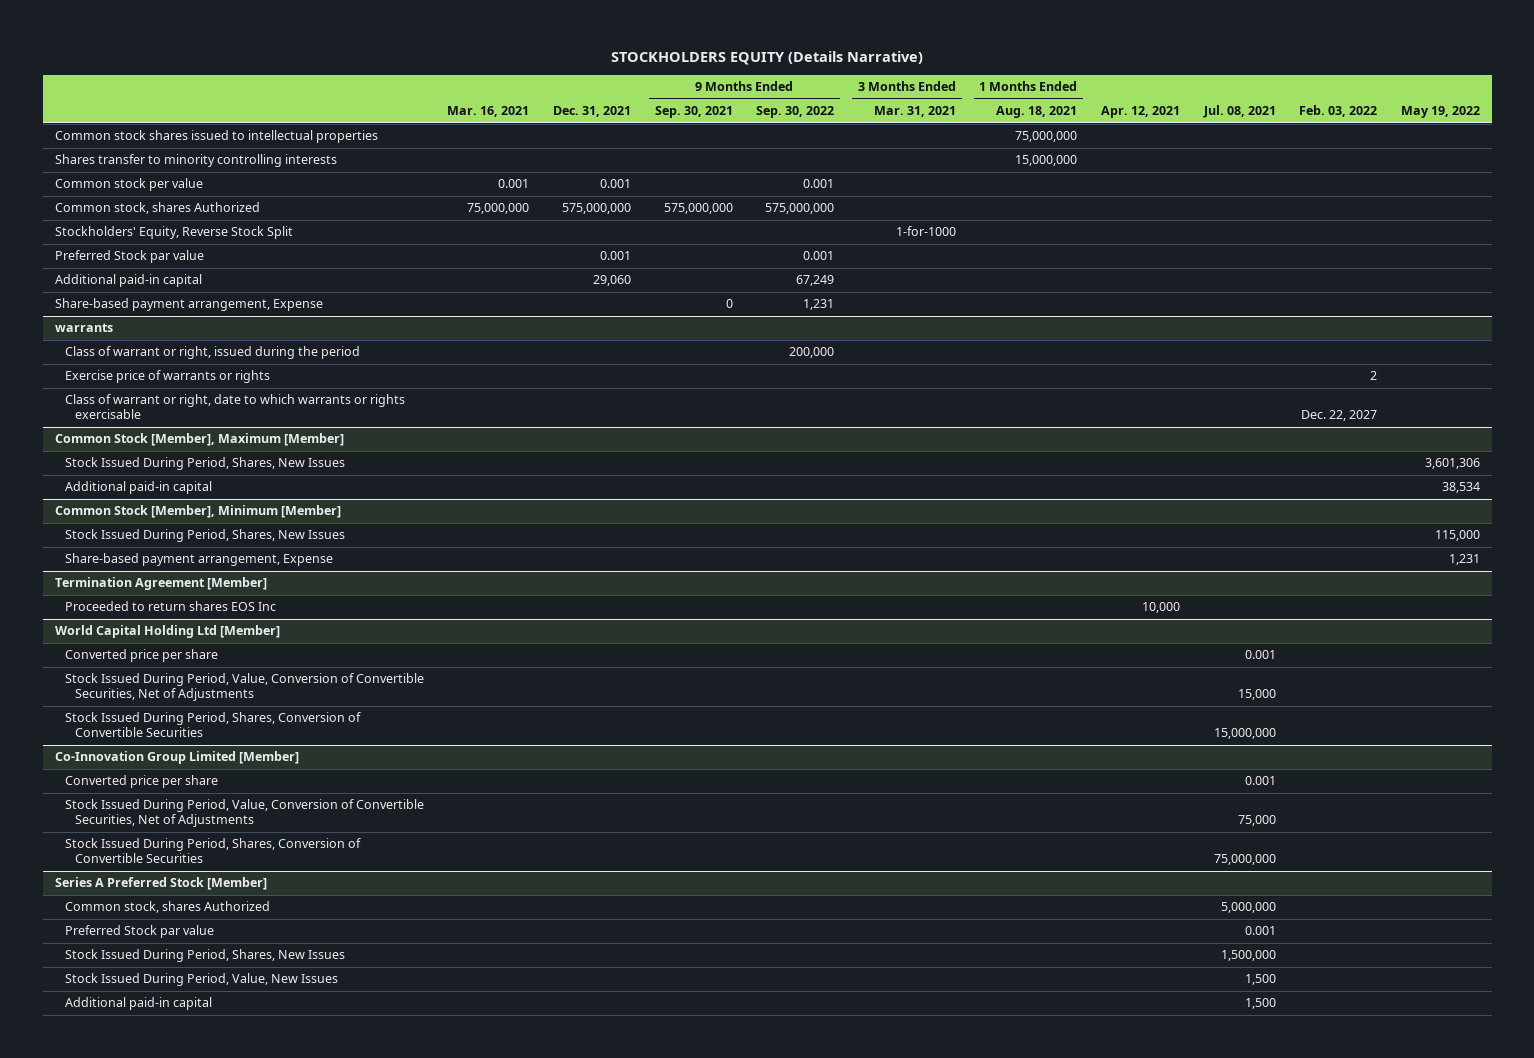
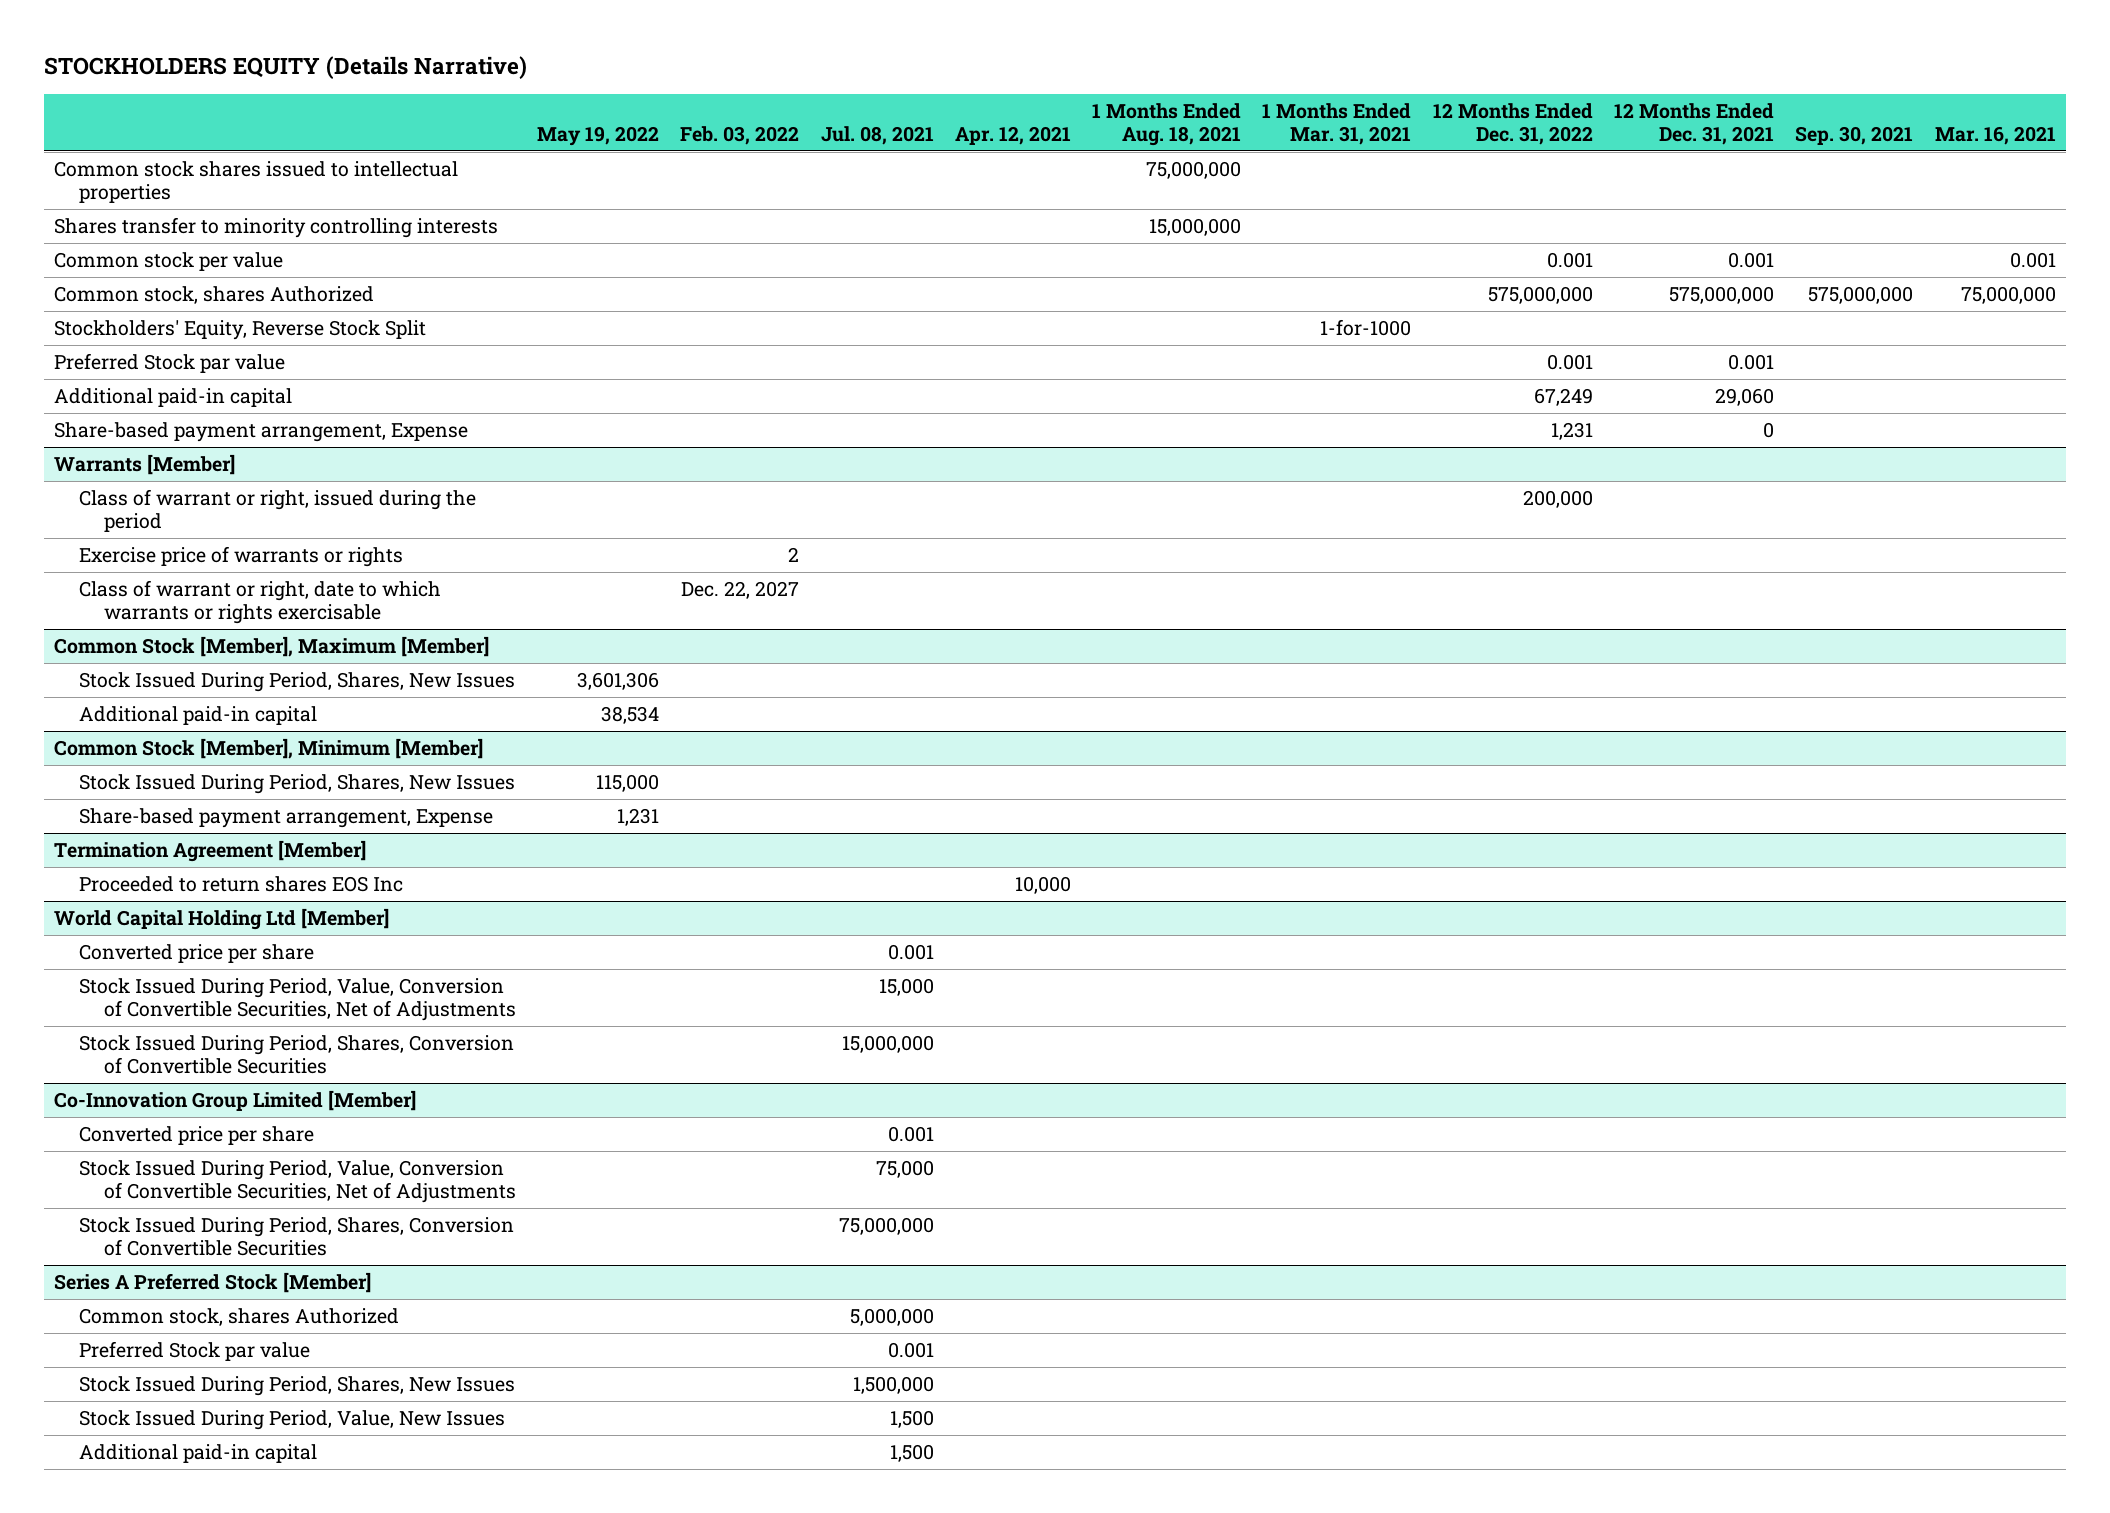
- | Mar. 16, 2021 | Dec. 31, 2021 | 9 Months Ended Sep. 30, 2021 | 9 Months Ended Sep. 30, 2022 | 3 Months Ended Mar. 31, 2021 | 1 Months Ended Aug. 18, 2021 | Apr. 12, 2021 | Jul. 08, 2021 | Feb. 03, 2022 | May 19, 2022
+ | May 19, 2022 | Feb. 03, 2022 | Jul. 08, 2021 | Apr. 12, 2021 | 1 Months Ended Aug. 18, 2021 | 1 Months Ended Mar. 31, 2021 | 12 Months Ended Dec. 31, 2022 | 12 Months Ended Dec. 31, 2021 | Sep. 30, 2021 | Mar. 16, 2021
- warrants
+ Warrants [Member]

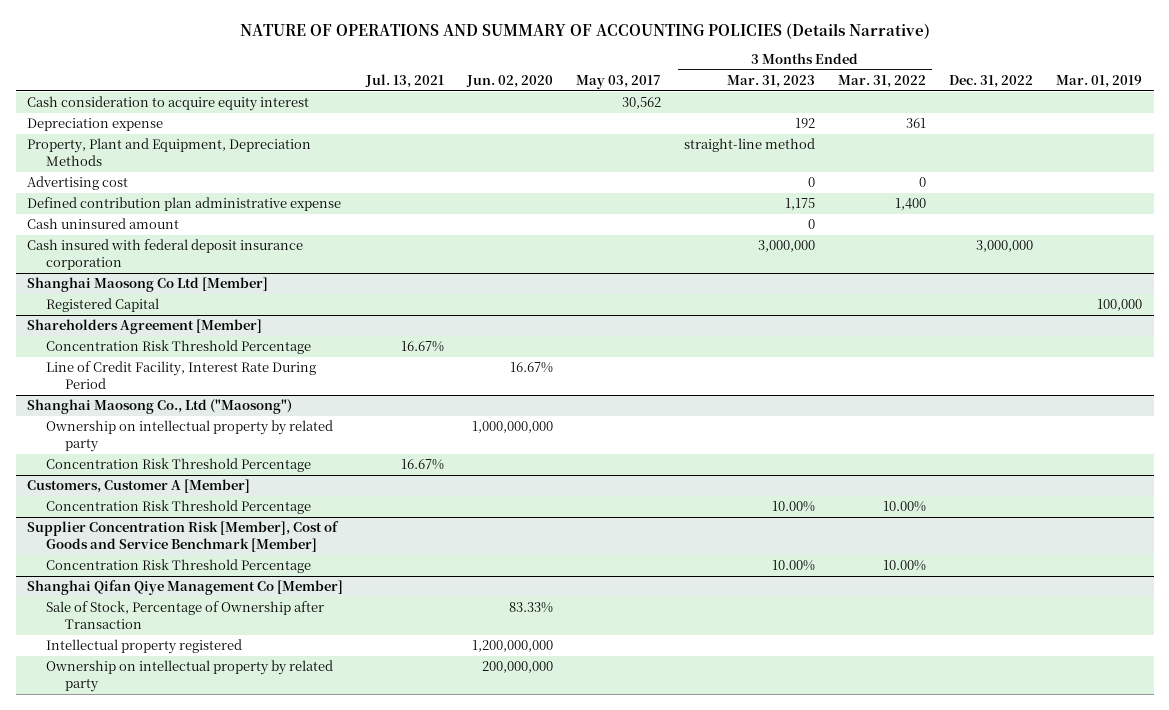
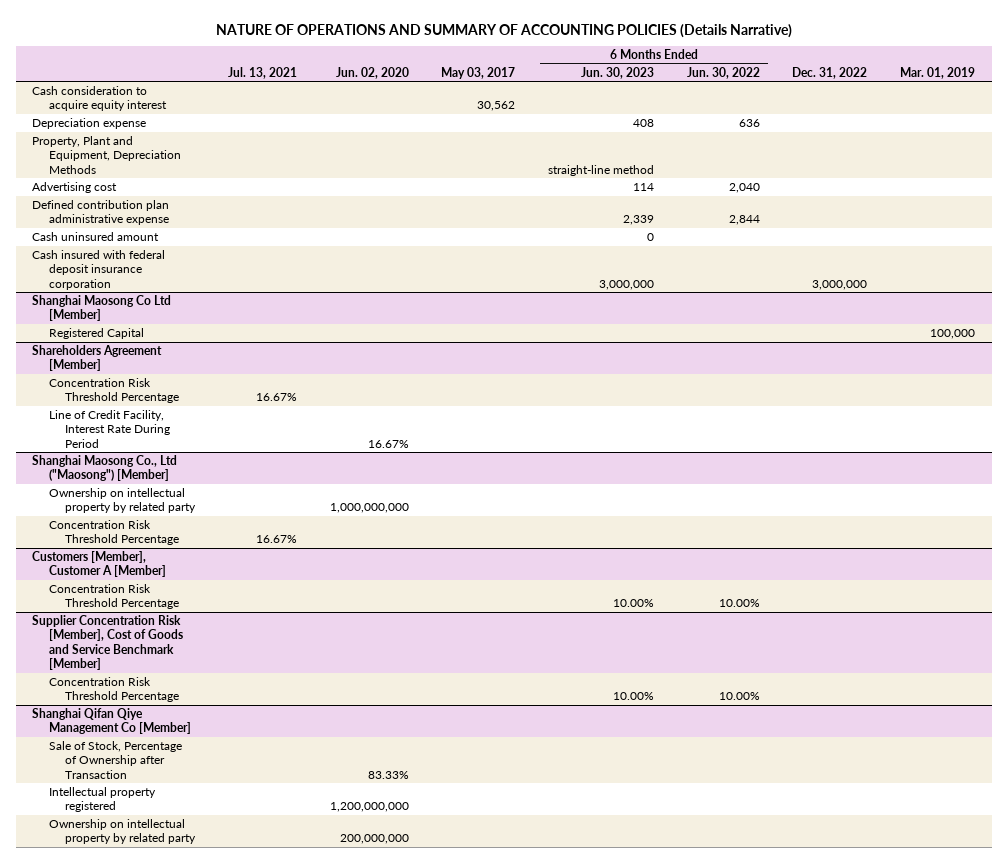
- | Jul. 13, 2021 | Jun. 02, 2020 | May 03, 2017 | 3 Months Ended Mar. 31, 2023 | 3 Months Ended Mar. 31, 2022 | Dec. 31, 2022 | Mar. 01, 2019
+ | Jul. 13, 2021 | Jun. 02, 2020 | May 03, 2017 | 6 Months Ended Jun. 30, 2023 | 6 Months Ended Jun. 30, 2022 | Dec. 31, 2022 | Mar. 01, 2019
- Shanghai Maosong Co., Ltd ("Maosong")
+ Shanghai Maosong Co., Ltd ("Maosong") [Member]
- Customers, Customer A [Member]
+ Customers [Member], Customer A [Member]

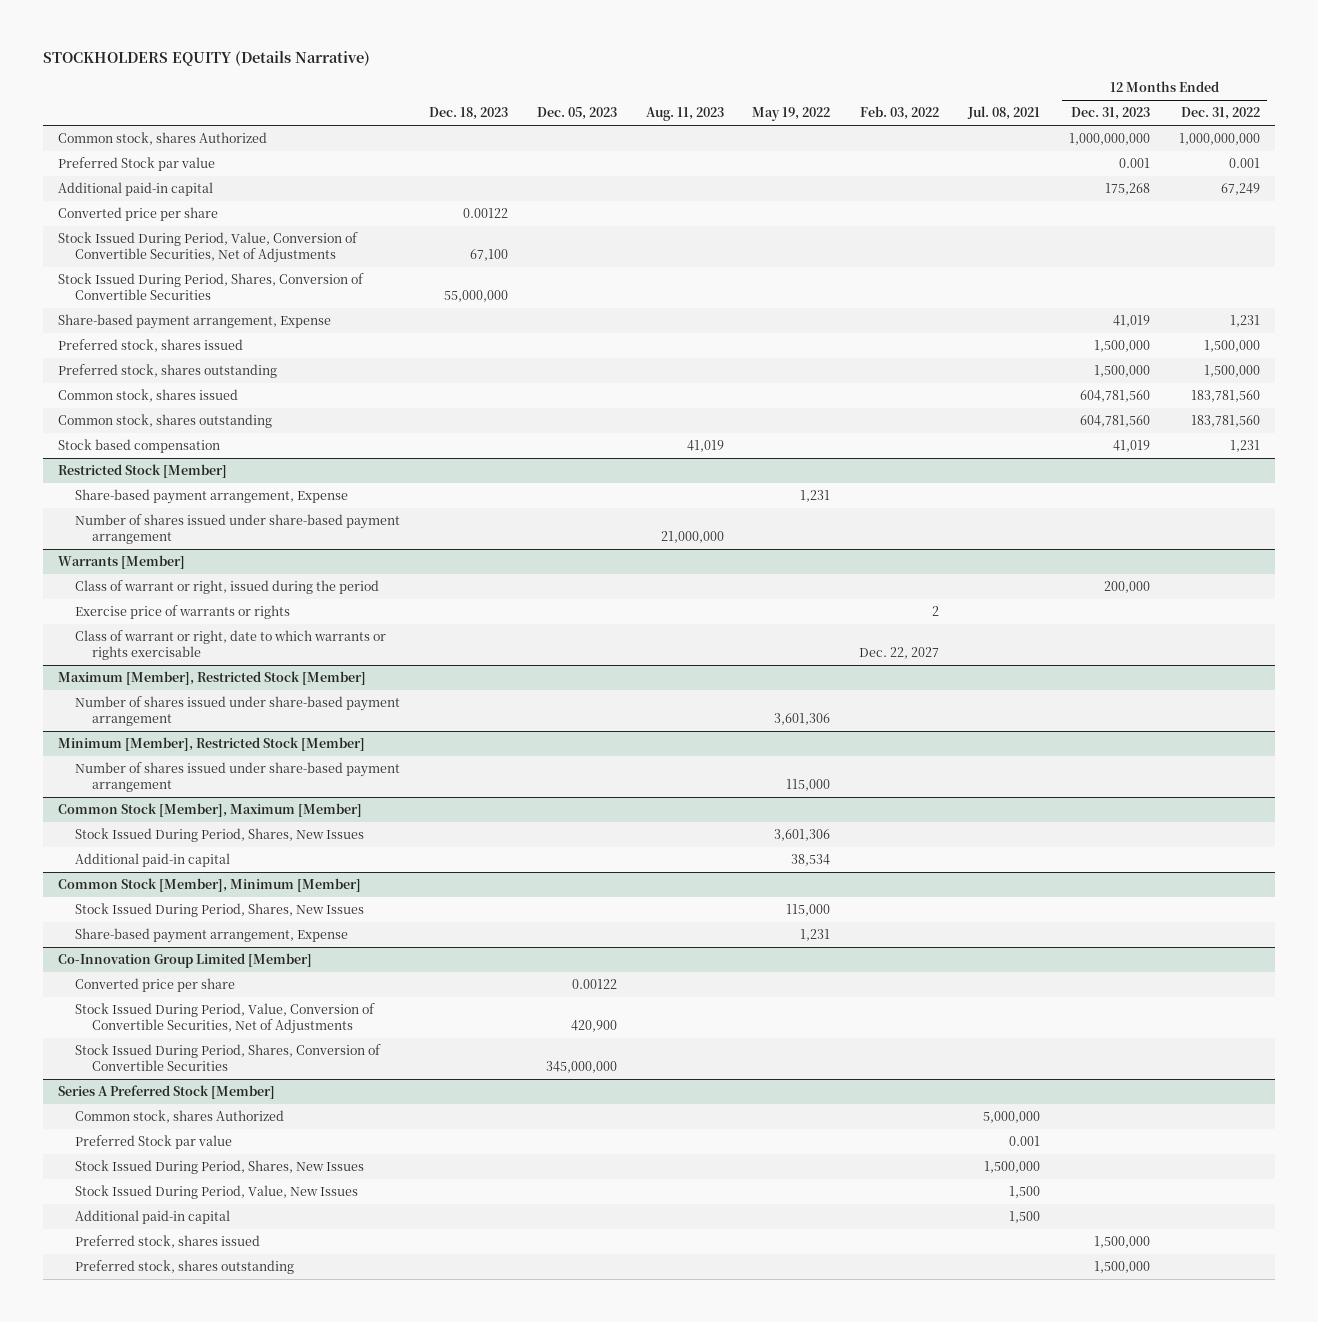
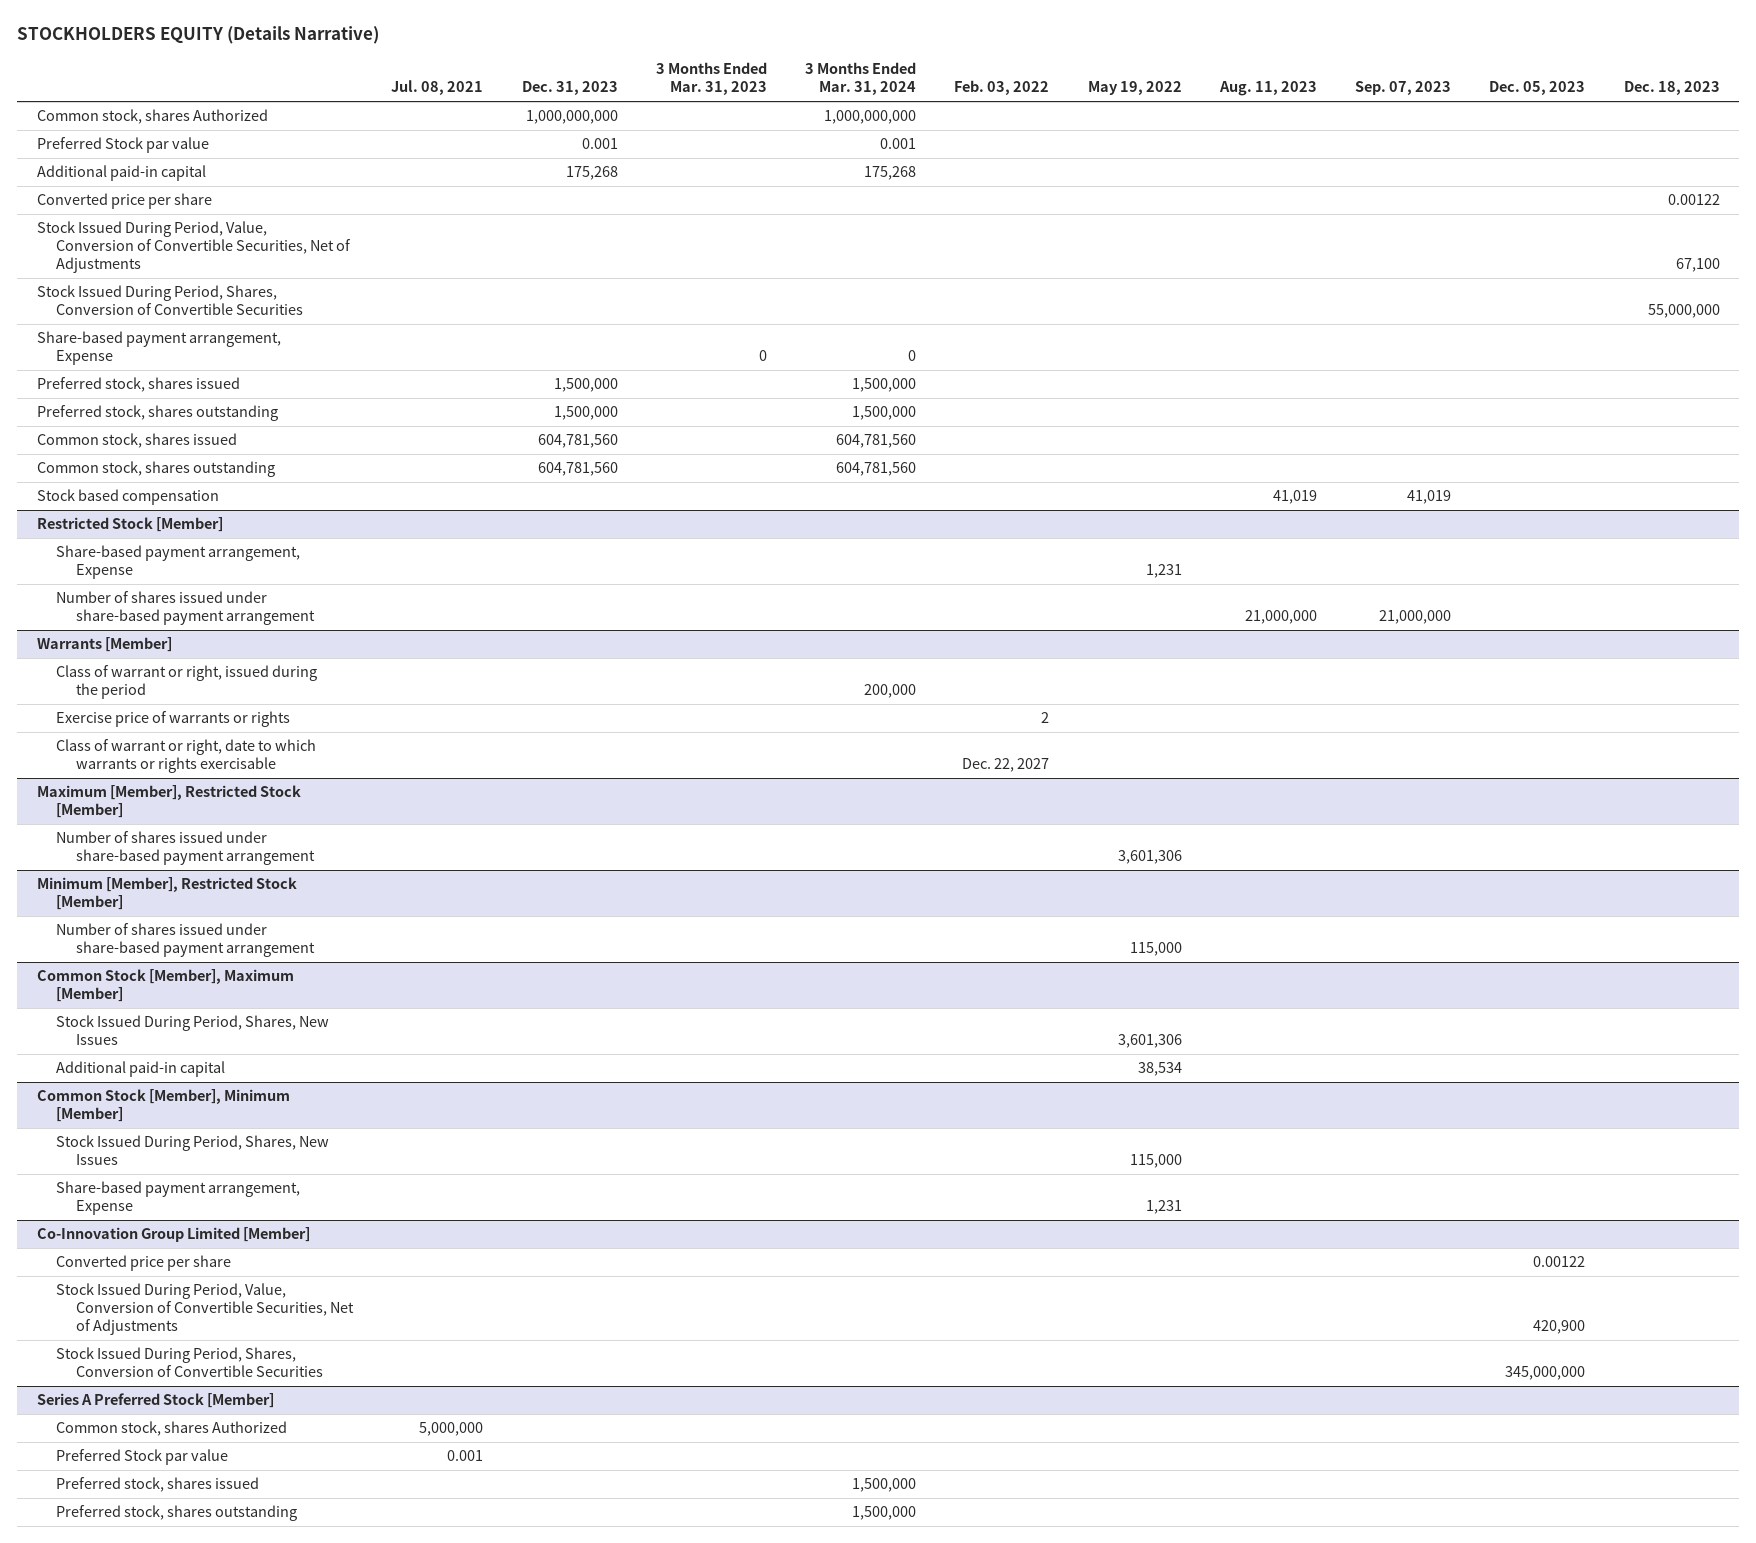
- | Dec. 18, 2023 | Dec. 05, 2023 | Aug. 11, 2023 | May 19, 2022 | Feb. 03, 2022 | Jul. 08, 2021 | 12 Months Ended Dec. 31, 2023 | 12 Months Ended Dec. 31, 2022
+ | Jul. 08, 2021 | Dec. 31, 2023 | 3 Months Ended Mar. 31, 2023 | 3 Months Ended Mar. 31, 2024 | Feb. 03, 2022 | May 19, 2022 | Aug. 11, 2023 | Sep. 07, 2023 | Dec. 05, 2023 | Dec. 18, 2023
@ Series A Preferred Stock [Member]
- Stock Issued During Period, Shares, New Issues | | | | | | 1,500,000 | |
- Stock Issued During Period, Value, New Issues | | | | | | 1,500 | |
- Additional paid-in capital | | | | | | 1,500 | |

